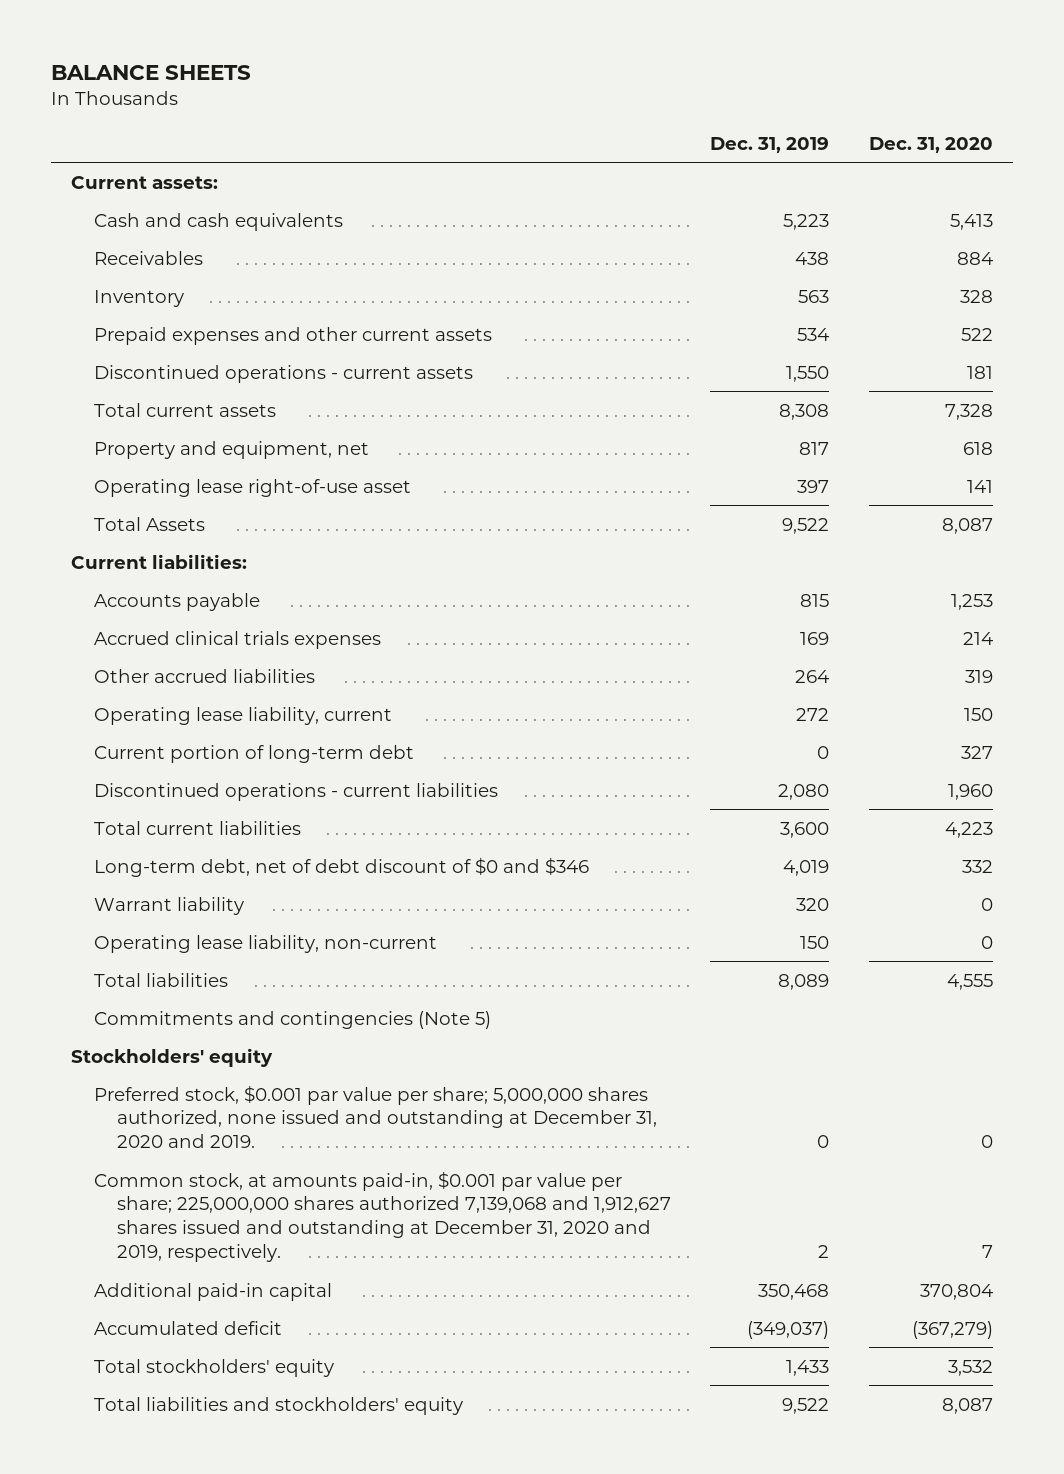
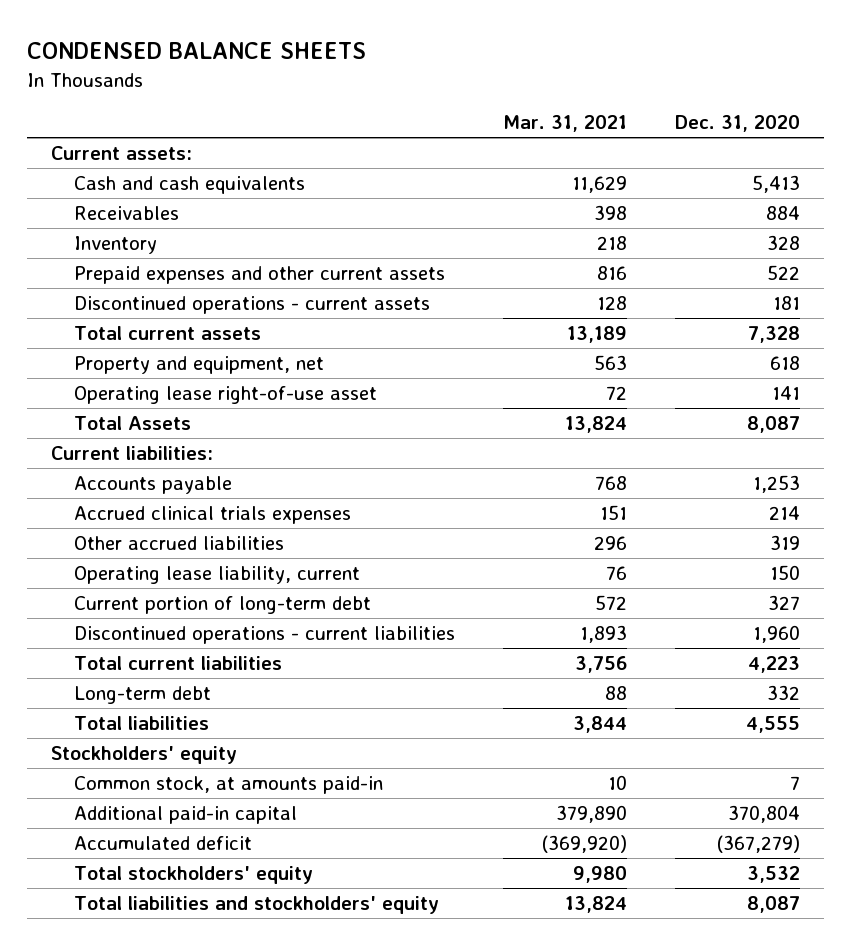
- BALANCE SHEETS
+ CONDENSED BALANCE SHEETS
- | Dec. 31, 2019 | Dec. 31, 2020
+ | Mar. 31, 2021 | Dec. 31, 2020
- Long-term debt, net of debt discount of $0 and $346 | 4,019 | 332
- Warrant liability | 320 | 0
- Operating lease liability, non-current | 150 | 0
+ Long-term debt | 88 | 332
- Commitments and contingencies (Note 5)
- Preferred stock, $0.001 par value per share; 5,000,000 shares authorized, none issued and outstanding at December 31, 2020 and 2019. | 0 | 0
- Common stock, at amounts paid-in, $0.001 par value per share; 225,000,000 shares authorized 7,139,068 and 1,912,627 shares issued and outstanding at December 31, 2020 and 2019, respectively. | 2 | 7
+ Common stock, at amounts paid-in | 10 | 7

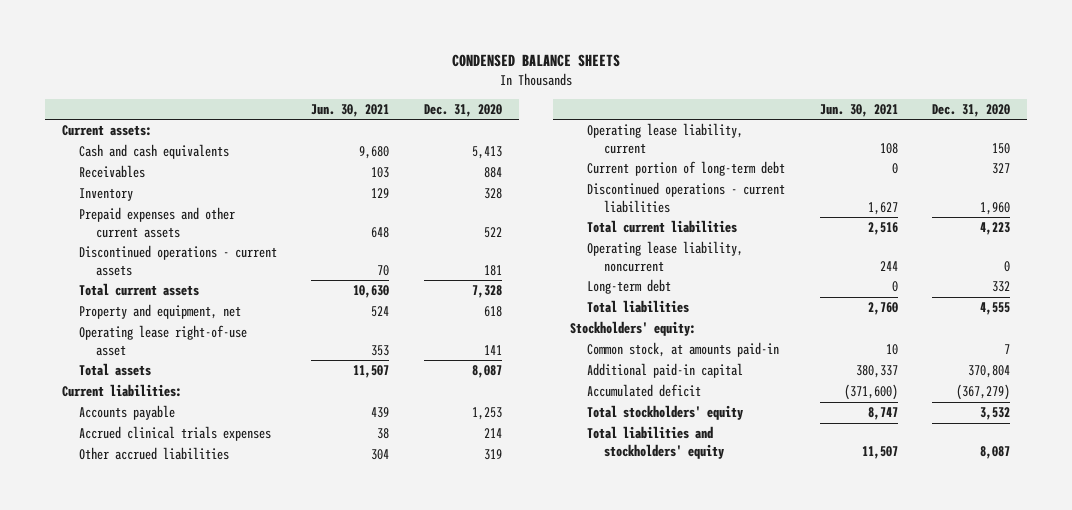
- | Mar. 31, 2021 | Dec. 31, 2020
+ | Jun. 30, 2021 | Dec. 31, 2020
- Total Assets | 13,824 | 8,087
+ Total assets | 11,507 | 8,087
+ Operating lease liability, noncurrent | 244 | 0
- Stockholders' equity
+ Stockholders' equity:

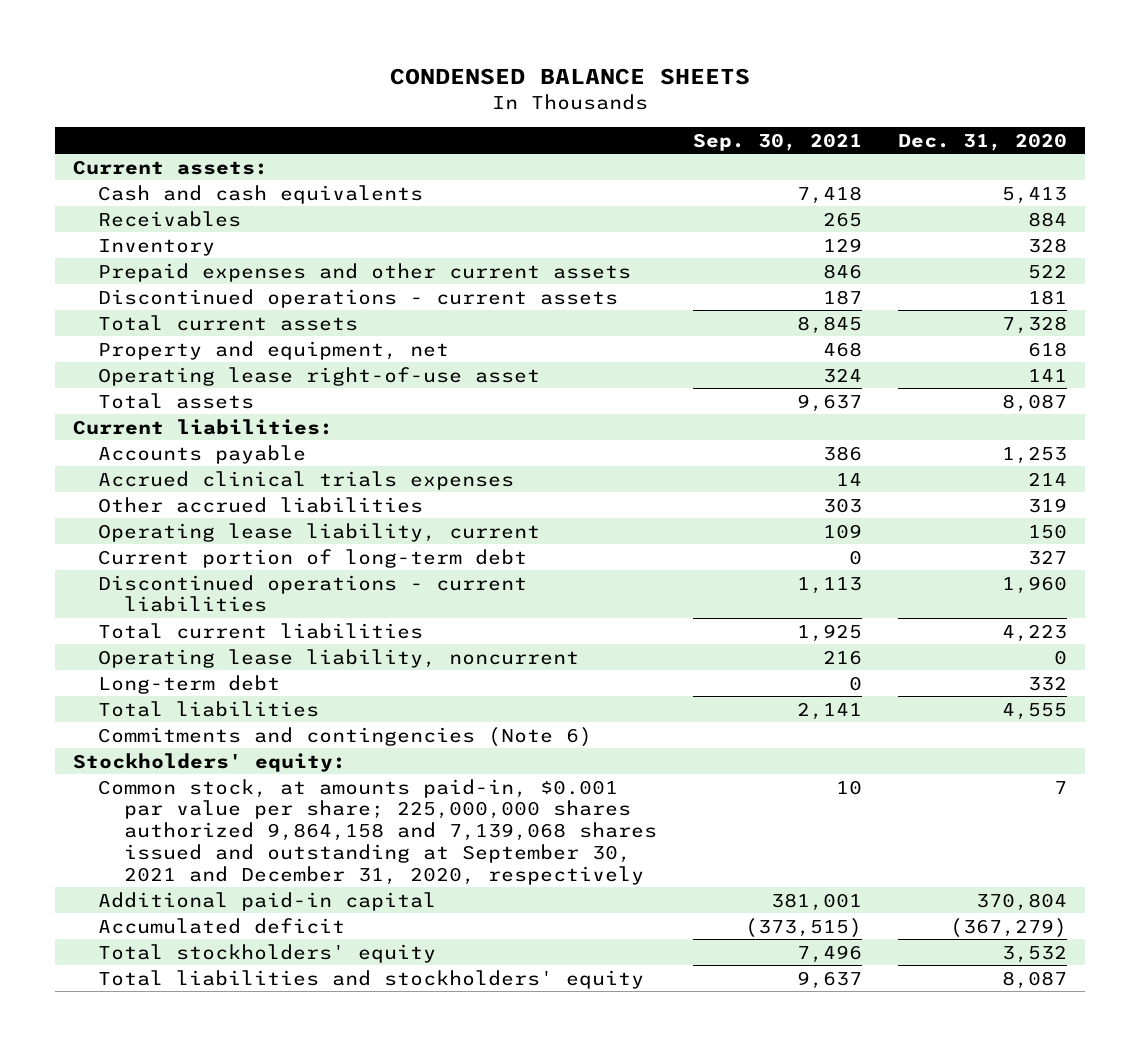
- | Jun. 30, 2021 | Dec. 31, 2020
+ | Sep. 30, 2021 | Dec. 31, 2020
+ Commitments and contingencies (Note 6)
- Common stock, at amounts paid-in | 10 | 7
+ Common stock, at amounts paid-in, $0.001 par value per share; 225,000,000 shares authorized 9,864,158 and 7,139,068 shares issued and outstanding at September 30, 2021 and December 31, 2020, respectively | 10 | 7

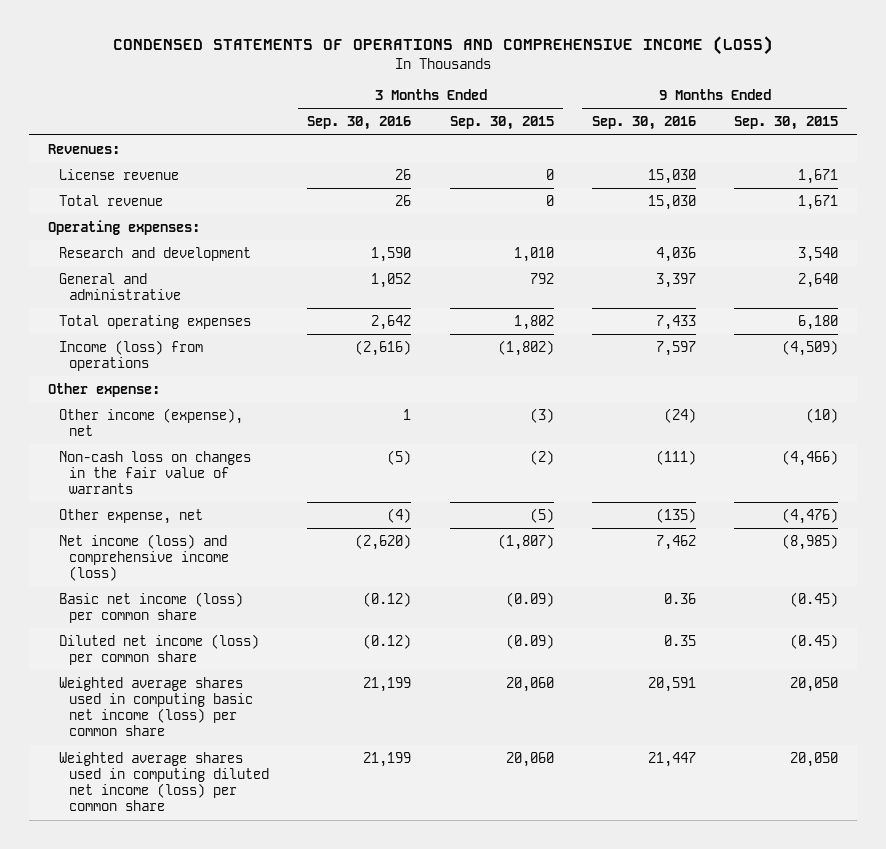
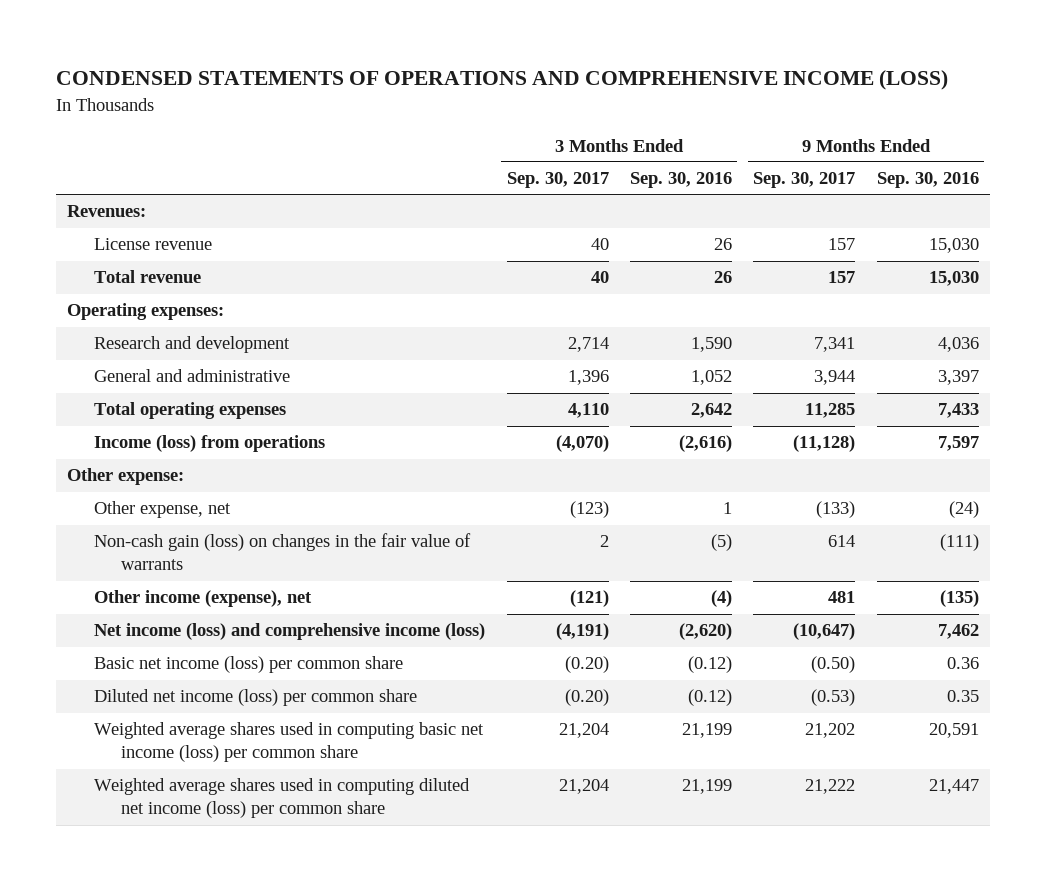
- | 3 Months Ended Sep. 30, 2016 | 3 Months Ended Sep. 30, 2015 | 9 Months Ended Sep. 30, 2016 | 9 Months Ended Sep. 30, 2015
+ | 3 Months Ended Sep. 30, 2017 | 3 Months Ended Sep. 30, 2016 | 9 Months Ended Sep. 30, 2017 | 9 Months Ended Sep. 30, 2016
- Other income (expense), net | 1 | (3) | (24) | (10)
- Non-cash loss on changes in the fair value of warrants | (5) | (2) | (111) | (4,466)
- Other expense, net | (4) | (5) | (135) | (4,476)
+ Other expense, net | (123) | 1 | (133) | (24)
+ Non-cash gain (loss) on changes in the fair value of warrants | 2 | (5) | 614 | (111)
+ Other income (expense), net | (121) | (4) | 481 | (135)

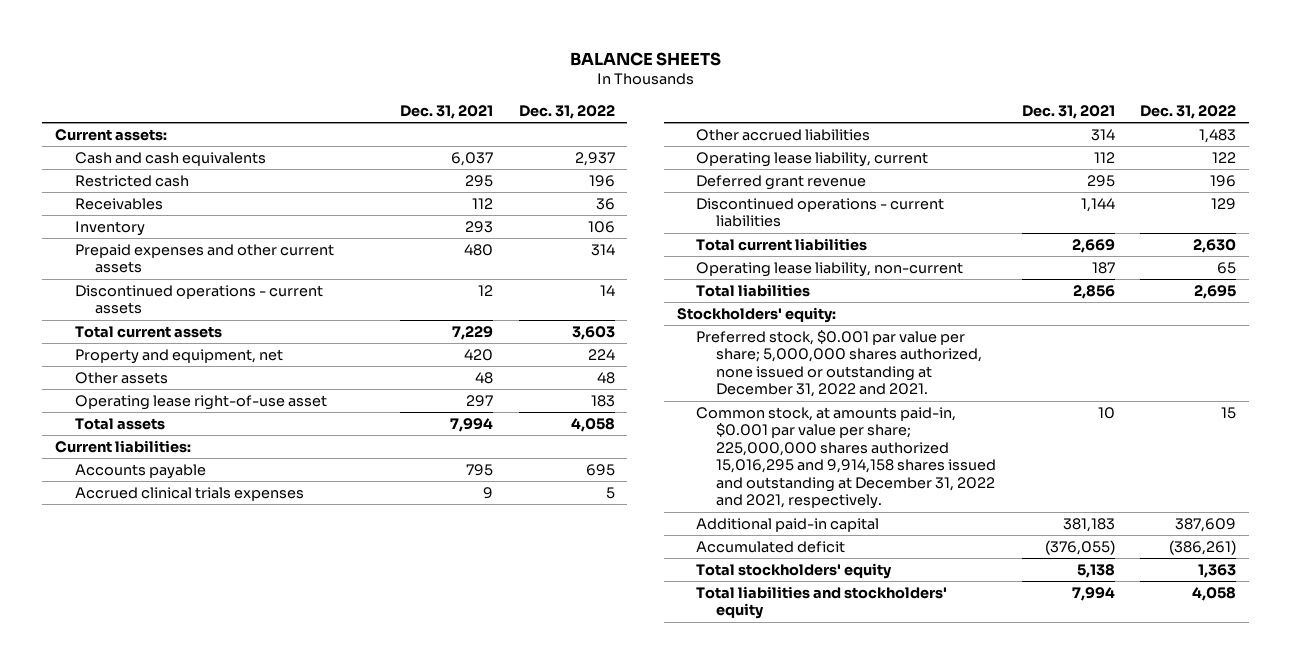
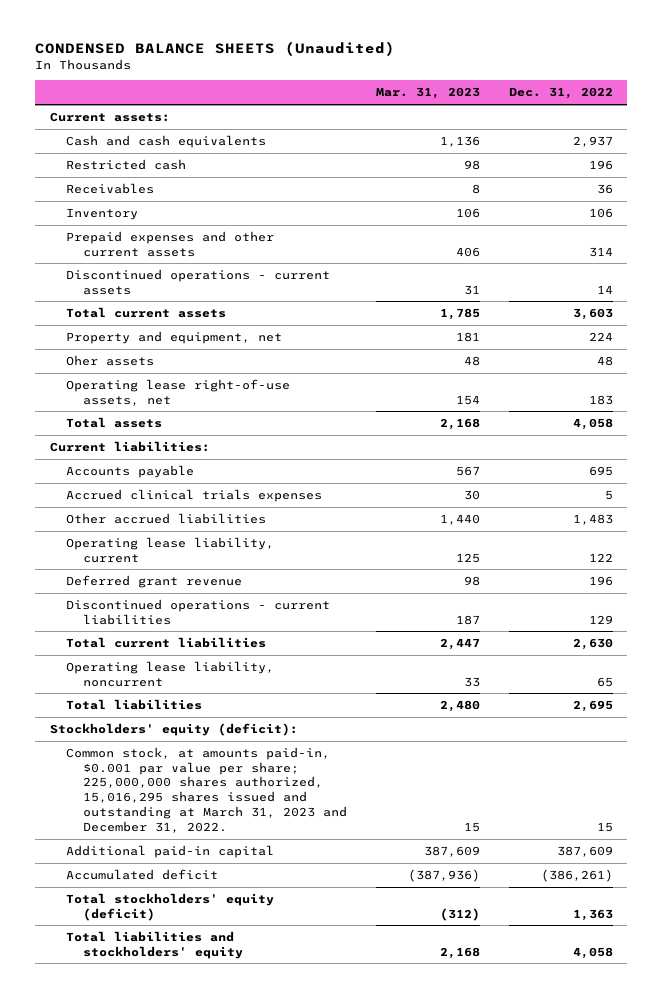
- BALANCE SHEETS
+ CONDENSED BALANCE SHEETS (Unaudited)
- | Dec. 31, 2021 | Dec. 31, 2022
+ | Mar. 31, 2023 | Dec. 31, 2022
- Other assets | 48 | 48
- Operating lease right-of-use asset | 297 | 183
+ Oher assets | 48 | 48
+ Operating lease right-of-use assets, net | 154 | 183
- Operating lease liability, non-current | 187 | 65
+ Operating lease liability, noncurrent | 33 | 65
- Stockholders' equity:
- Preferred stock, $0.001 par value per share; 5,000,000 shares authorized, none issued or outstanding at December 31, 2022 and 2021.
- Common stock, at amounts paid-in, $0.001 par value per share; 225,000,000 shares authorized 15,016,295 and 9,914,158 shares issued and outstanding at December 31, 2022 and 2021, respectively. | 10 | 15
+ Stockholders' equity (deficit):
+ Common stock, at amounts paid-in, $0.001 par value per share; 225,000,000 shares authorized, 15,016,295 shares issued and outstanding at March 31, 2023 and December 31, 2022. | 15 | 15
- Total stockholders' equity | 5,138 | 1,363
+ Total stockholders' equity (deficit) | (312) | 1,363

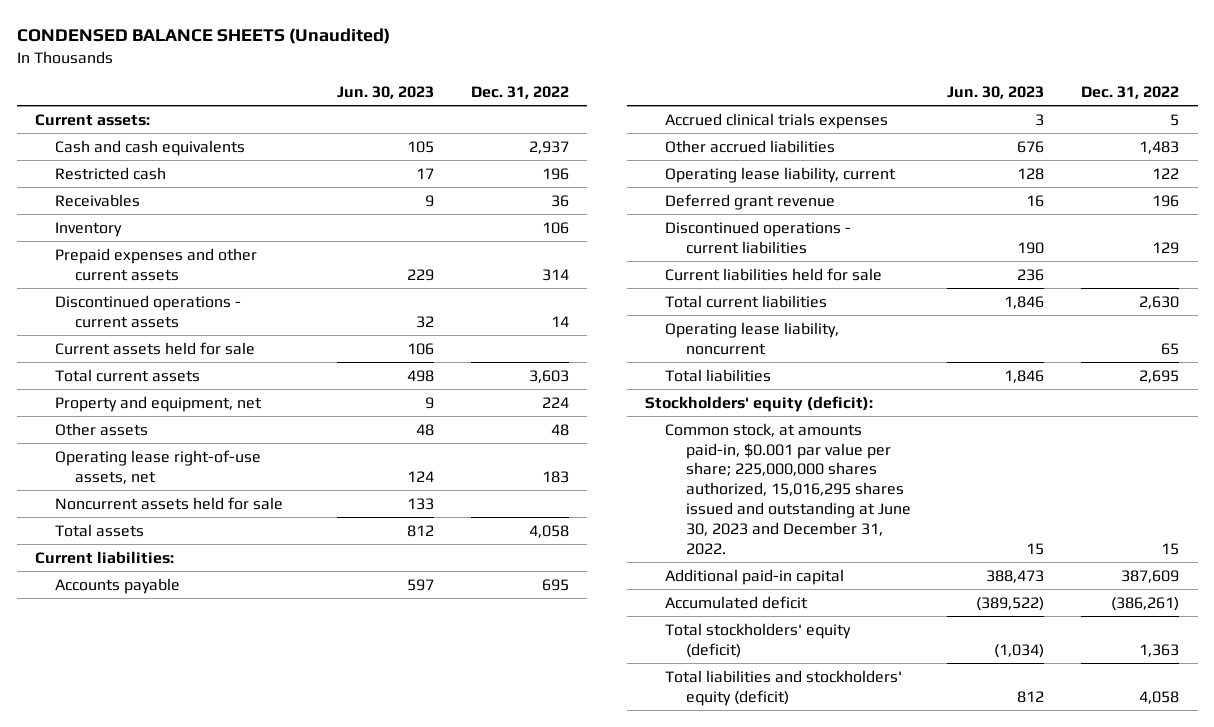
- | Mar. 31, 2023 | Dec. 31, 2022
+ | Jun. 30, 2023 | Dec. 31, 2022
+ Current assets held for sale | 106 |
- Oher assets | 48 | 48
+ Other assets | 48 | 48
+ Noncurrent assets held for sale | 133 |
+ Current liabilities held for sale | 236 |
- Common stock, at amounts paid-in, $0.001 par value per share; 225,000,000 shares authorized, 15,016,295 shares issued and outstanding at March 31, 2023 and December 31, 2022. | 15 | 15
+ Common stock, at amounts paid-in, $0.001 par value per share; 225,000,000 shares authorized, 15,016,295 shares issued and outstanding at June 30, 2023 and December 31, 2022. | 15 | 15
- Total liabilities and stockholders' equity | 2,168 | 4,058
+ Total liabilities and stockholders' equity (deficit) | 812 | 4,058

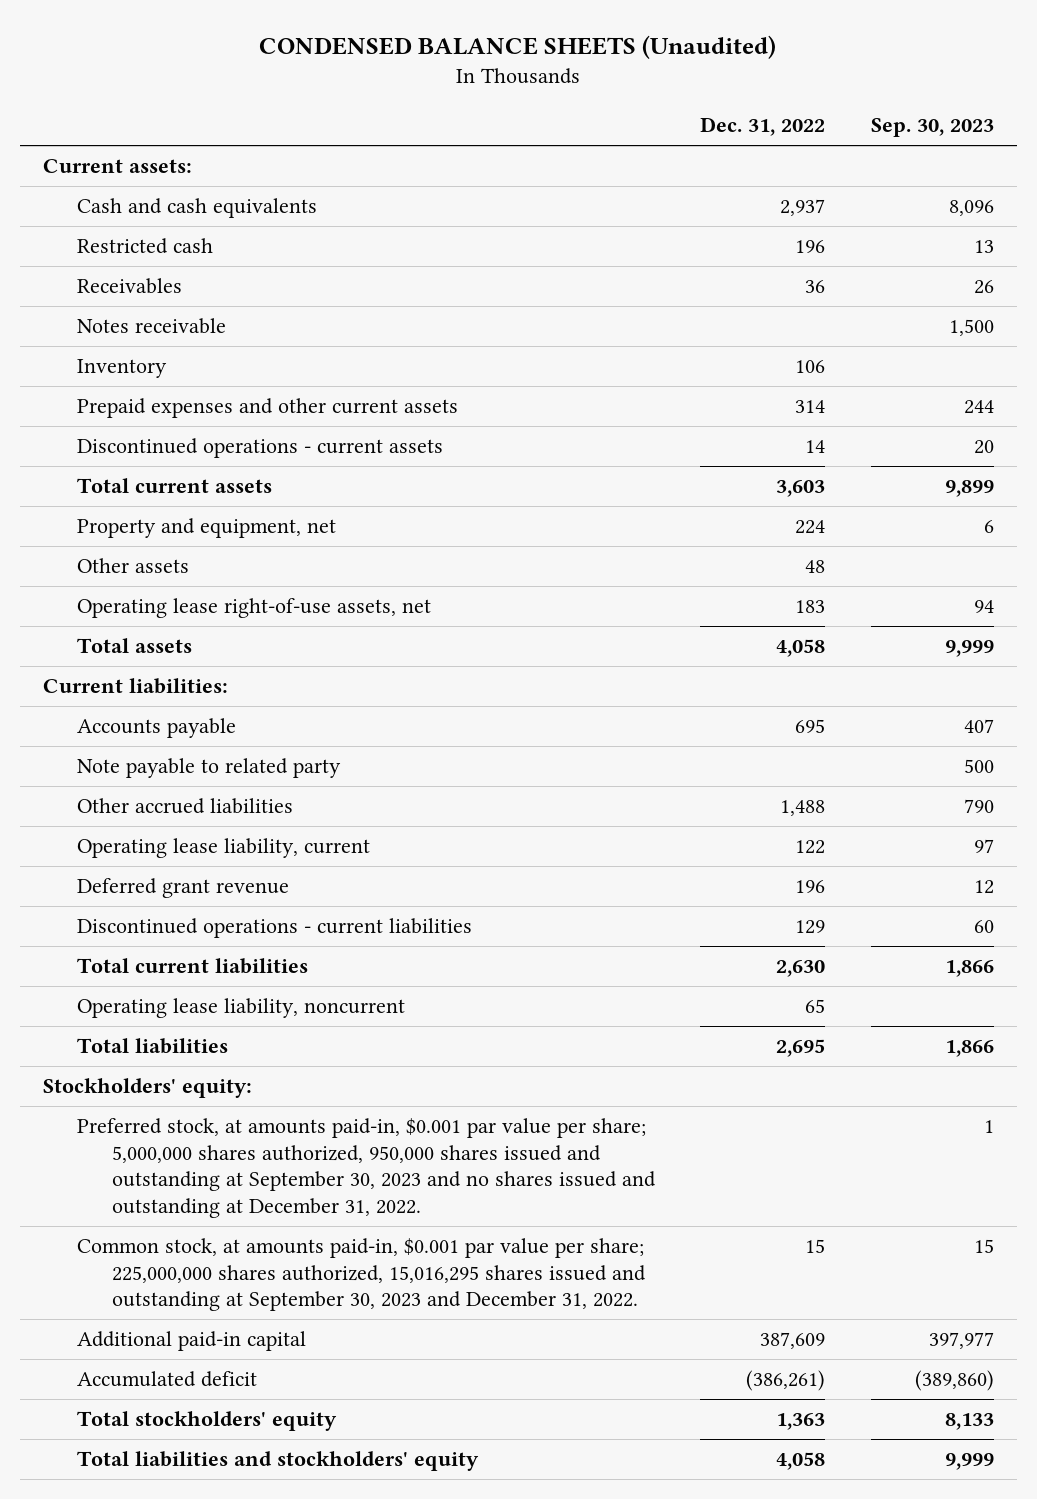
- | Jun. 30, 2023 | Dec. 31, 2022
+ | Dec. 31, 2022 | Sep. 30, 2023
+ Notes receivable | | 1,500
- Current assets held for sale | 106 |
- Noncurrent assets held for sale | 133 |
- Accrued clinical trials expenses | 3 | 5
- Other accrued liabilities | 676 | 1,483
+ Note payable to related party | | 500
+ Other accrued liabilities | 1,488 | 790
- Current liabilities held for sale | 236 |
- Stockholders' equity (deficit):
- Common stock, at amounts paid-in, $0.001 par value per share; 225,000,000 shares authorized, 15,016,295 shares issued and outstanding at June 30, 2023 and December 31, 2022. | 15 | 15
+ Stockholders' equity:
+ Preferred stock, at amounts paid-in, $0.001 par value per share; 5,000,000 shares authorized, 950,000 shares issued and outstanding at September 30, 2023 and no shares issued and outstanding at December 31, 2022. | | 1
+ Common stock, at amounts paid-in, $0.001 par value per share; 225,000,000 shares authorized, 15,016,295 shares issued and outstanding at September 30, 2023 and December 31, 2022. | 15 | 15
- Total stockholders' equity (deficit) | (1,034) | 1,363
- Total liabilities and stockholders' equity (deficit) | 812 | 4,058
+ Total stockholders' equity | 1,363 | 8,133
+ Total liabilities and stockholders' equity | 4,058 | 9,999

